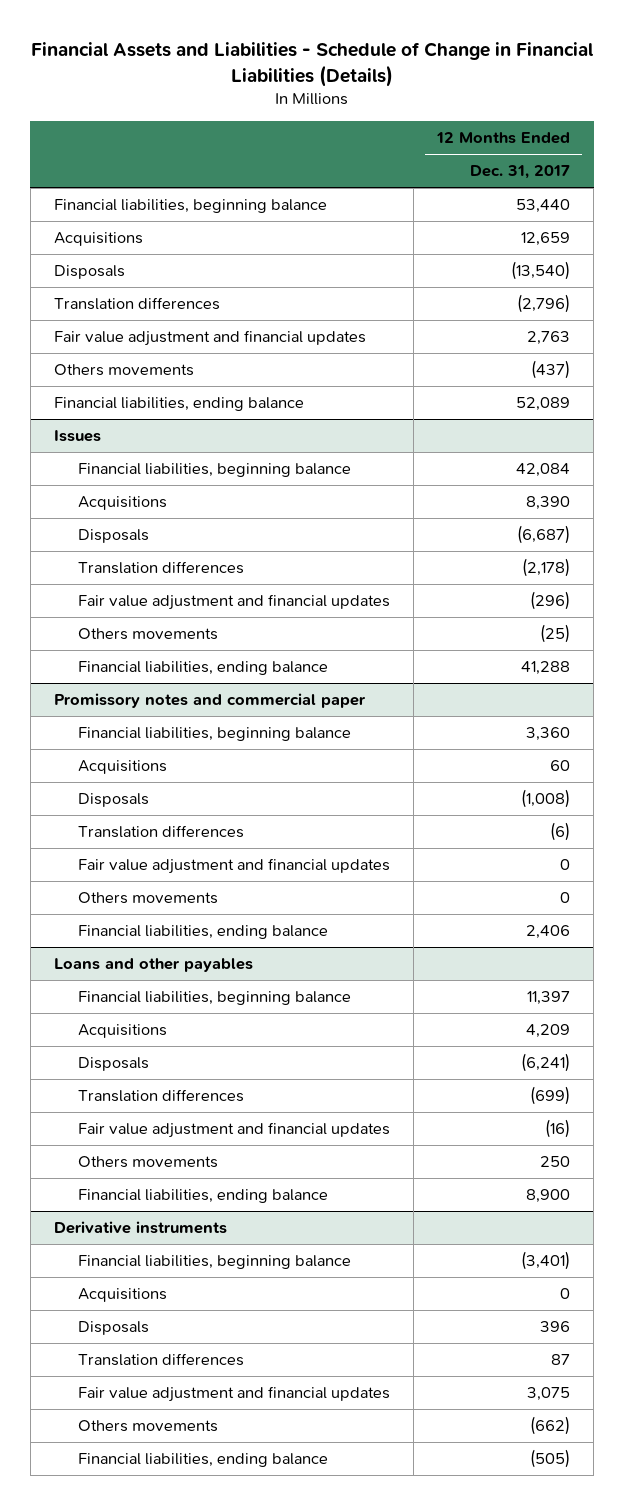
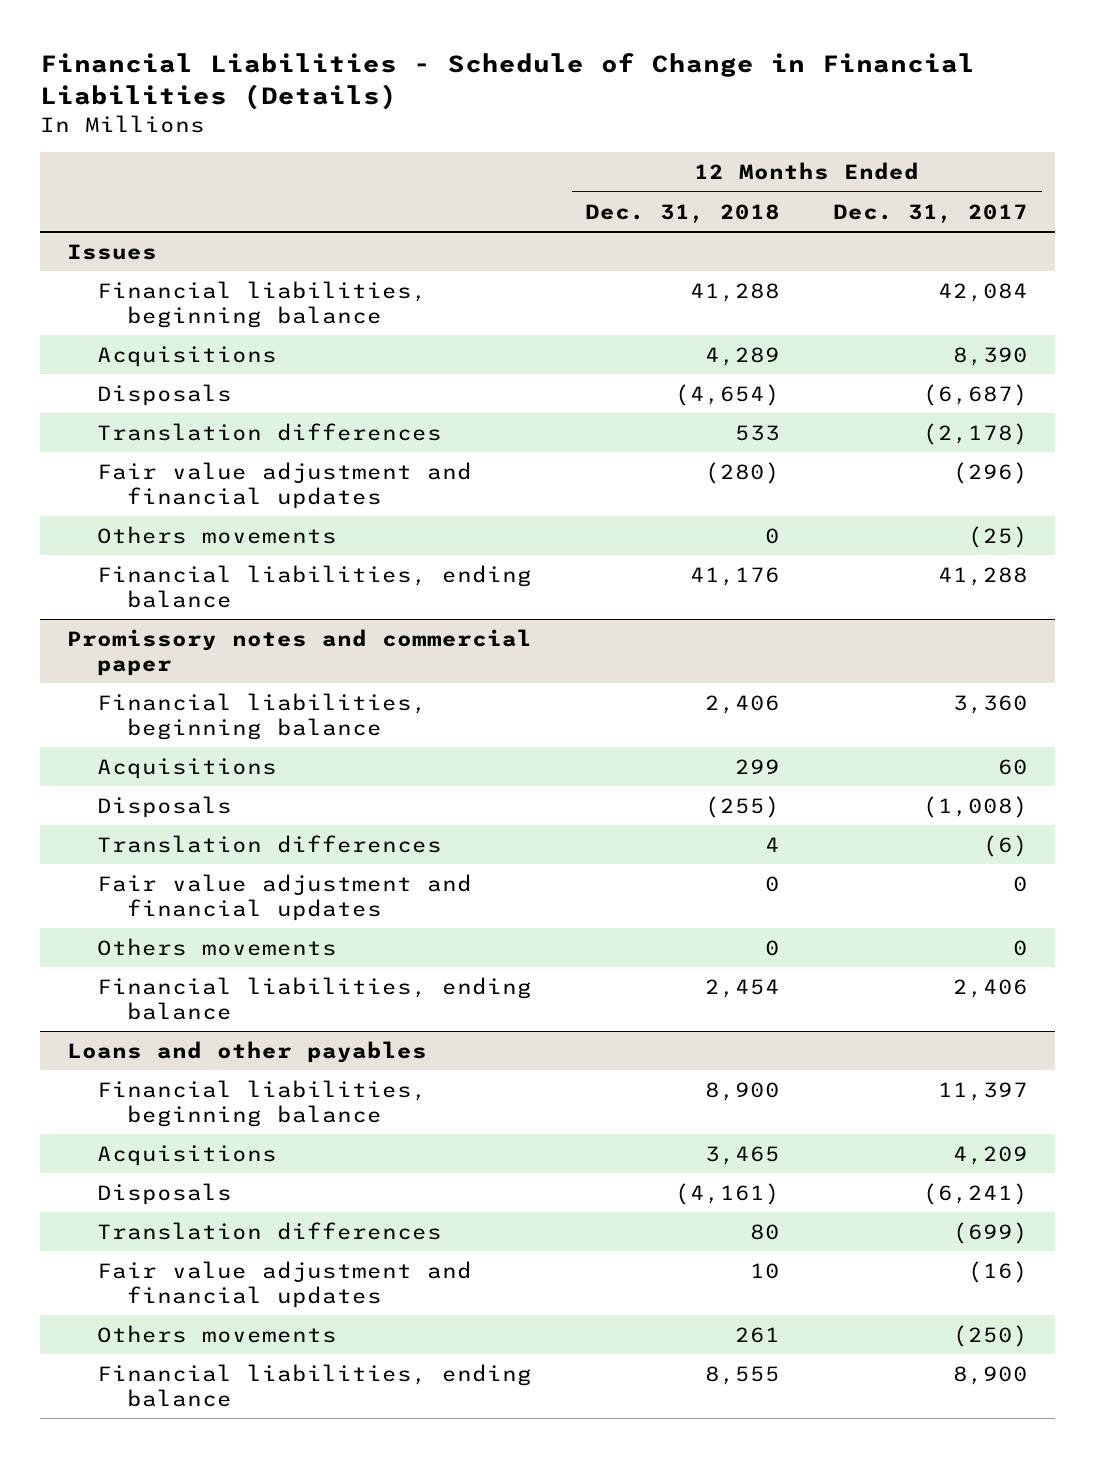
- Financial Assets and Liabilities - Schedule of Change in Financial Liabilities (Details)
+ Financial Liabilities - Schedule of Change in Financial Liabilities (Details)
- | 12 Months Ended Dec. 31, 2017
+ | 12 Months Ended Dec. 31, 2018 | 12 Months Ended Dec. 31, 2017
- Financial liabilities, beginning balance | 53,440
- Acquisitions | 12,659
- Disposals | (13,540)
- Translation differences | (2,796)
- Fair value adjustment and financial updates | 2,763
- Others movements | (437)
- Financial liabilities, ending balance | 52,089
@ Loans and other payables
- Others movements | 250
+ Others movements | 261 | (250)
- Derivative instruments
- Financial liabilities, beginning balance | (3,401)
- Acquisitions | 0
- Disposals | 396
- Translation differences | 87
- Fair value adjustment and financial updates | 3,075
- Others movements | (662)
- Financial liabilities, ending balance | (505)

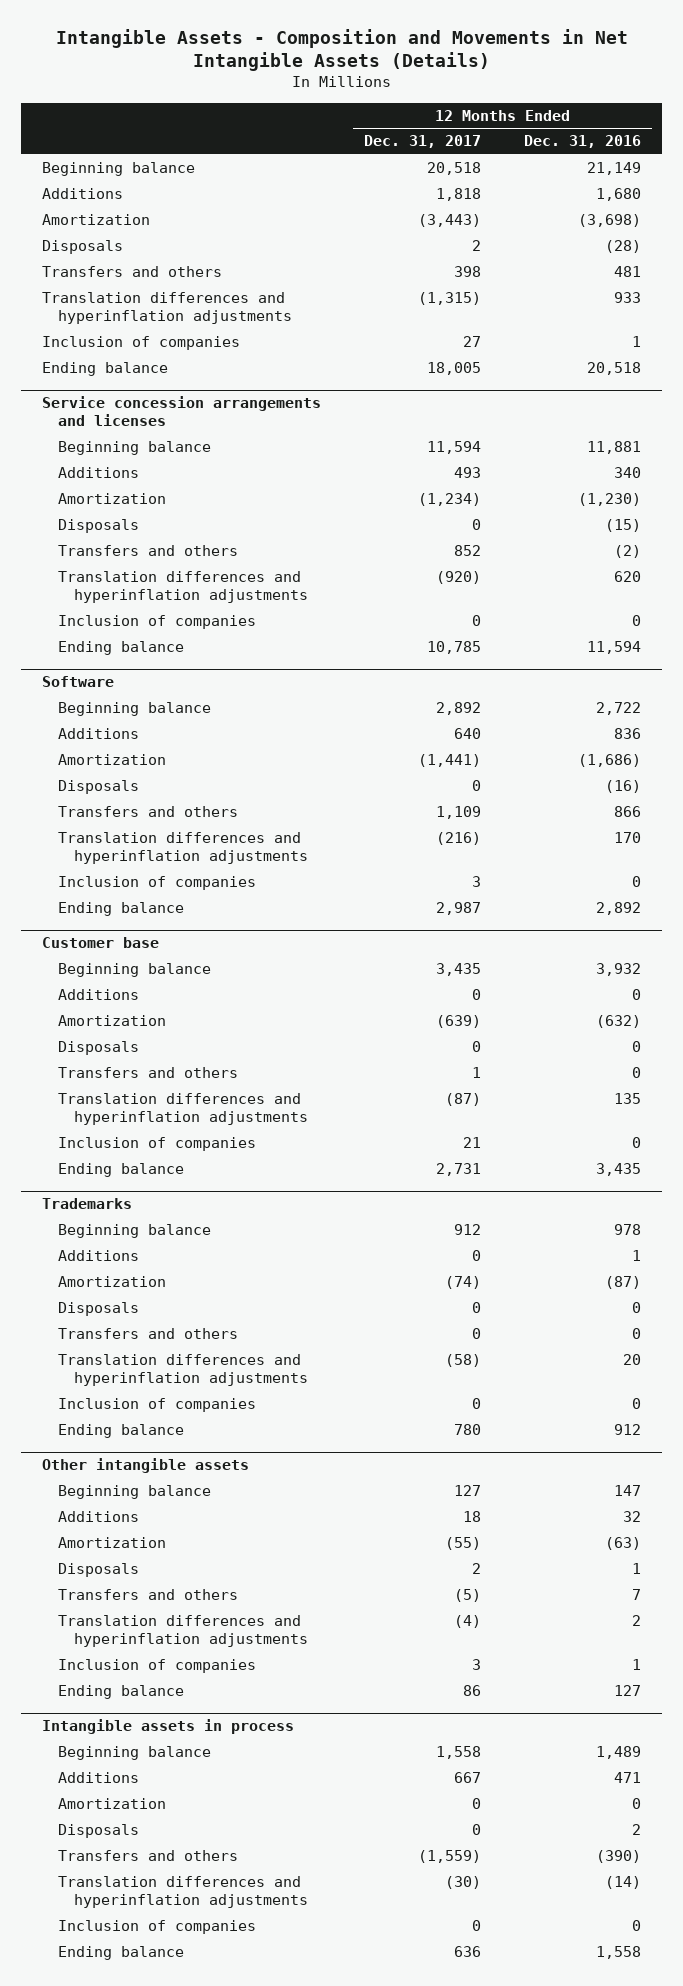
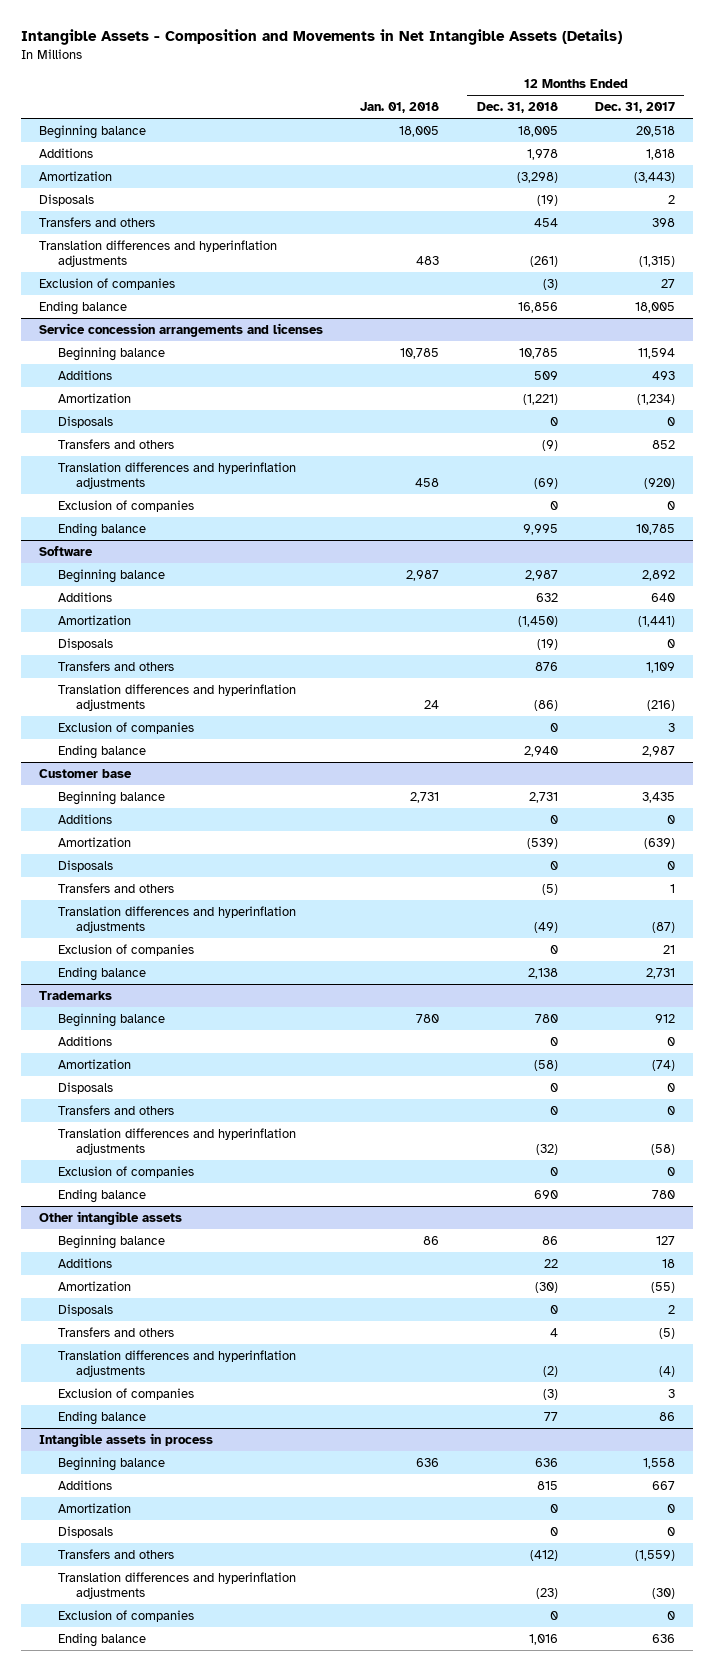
- | 12 Months Ended Dec. 31, 2017 | 12 Months Ended Dec. 31, 2016
+ | Jan. 01, 2018 | 12 Months Ended Dec. 31, 2018 | 12 Months Ended Dec. 31, 2017
- Inclusion of companies | 27 | 1
+ Exclusion of companies | | (3) | 27
@ Service concession arrangements and licenses
- Inclusion of companies | 0 | 0
+ Exclusion of companies | | 0 | 0
@ Software
- Inclusion of companies | 3 | 0
+ Exclusion of companies | | 0 | 3
@ Customer base
- Inclusion of companies | 21 | 0
+ Exclusion of companies | | 0 | 21
@ Trademarks
- Inclusion of companies | 0 | 0
+ Exclusion of companies | | 0 | 0
@ Other intangible assets
- Inclusion of companies | 3 | 1
+ Exclusion of companies | | (3) | 3
@ Intangible assets in process
- Inclusion of companies | 0 | 0
+ Exclusion of companies | | 0 | 0

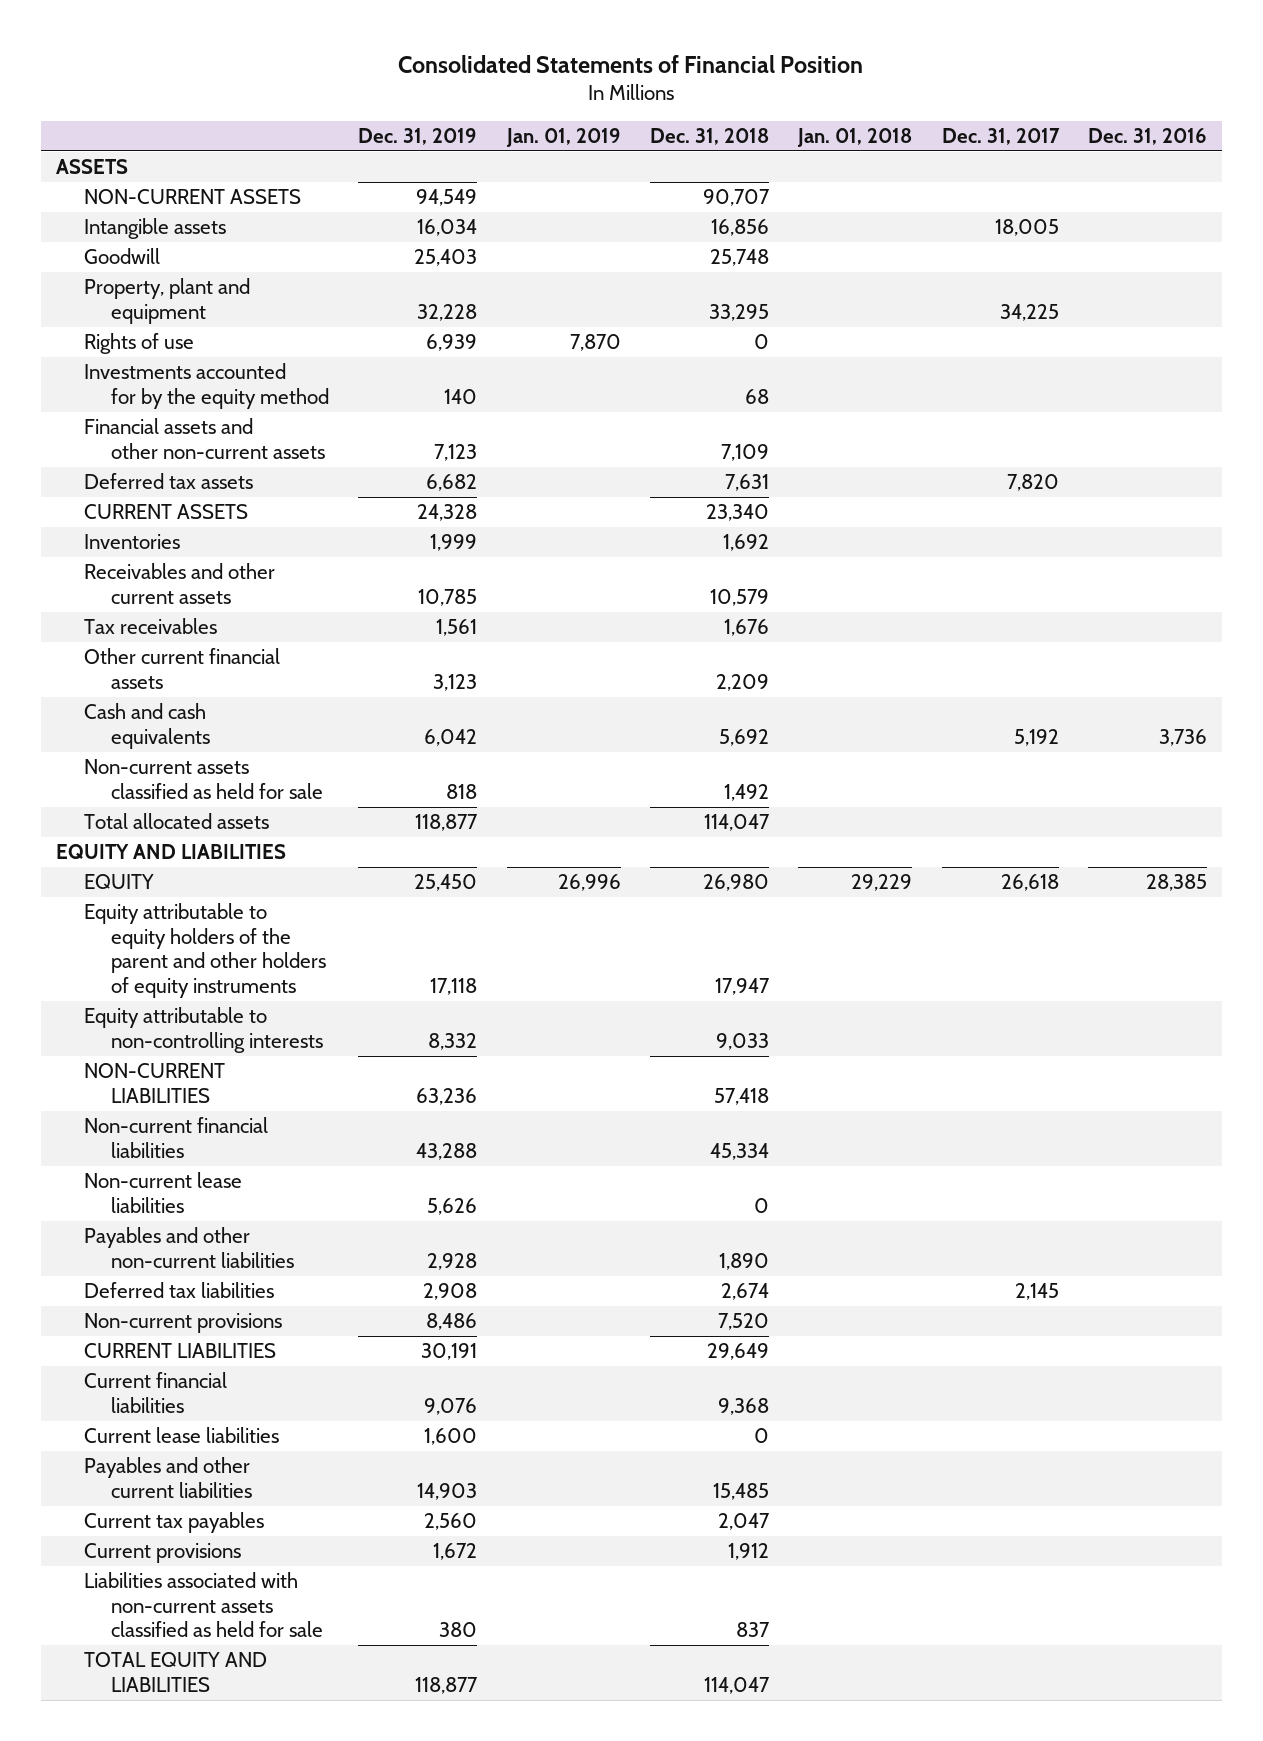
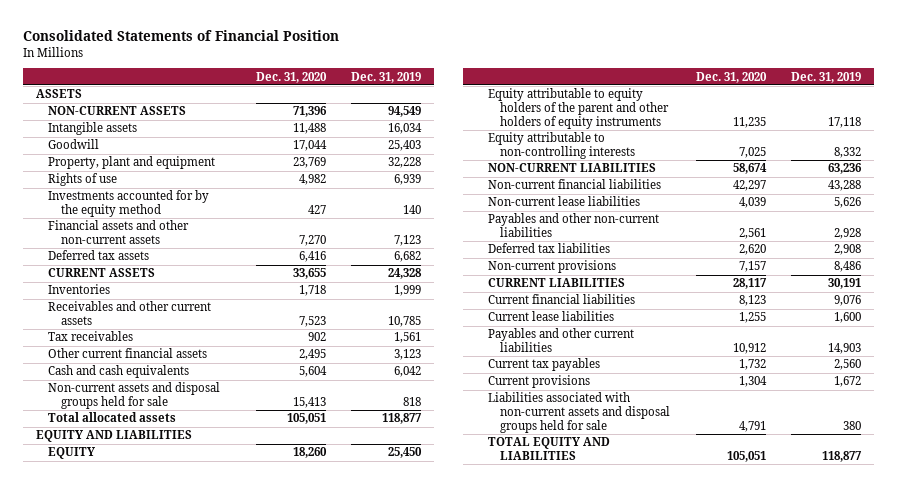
- | Dec. 31, 2019 | Jan. 01, 2019 | Dec. 31, 2018 | Jan. 01, 2018 | Dec. 31, 2017 | Dec. 31, 2016
+ | Dec. 31, 2020 | Dec. 31, 2019
- Non-current assets classified as held for sale | 818 | | 1,492 | | |
+ Non-current assets and disposal groups held for sale | 15,413 | 818
- Liabilities associated with non-current assets classified as held for sale | 380 | | 837 | | |
+ Liabilities associated with non-current assets and disposal groups held for sale | 4,791 | 380

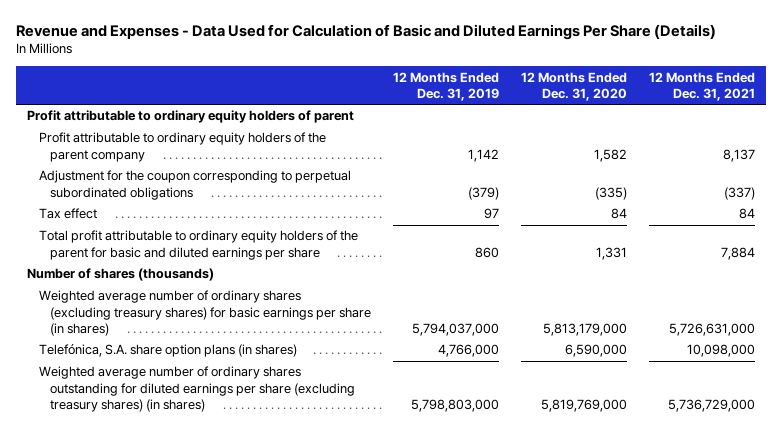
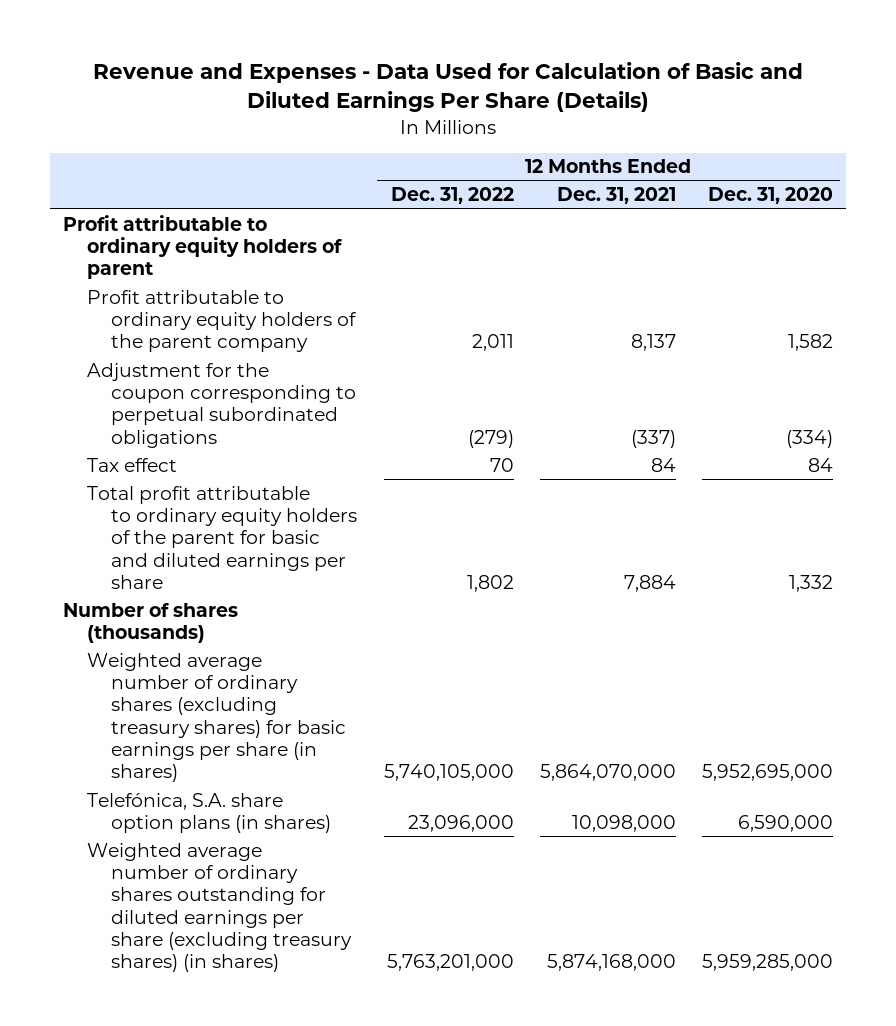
- | 12 Months Ended Dec. 31, 2019 | 12 Months Ended Dec. 31, 2020 | 12 Months Ended Dec. 31, 2021
+ | 12 Months Ended Dec. 31, 2022 | 12 Months Ended Dec. 31, 2021 | 12 Months Ended Dec. 31, 2020
- Adjustment for the coupon corresponding to perpetual subordinated obligations | (379) | (335) | (337)
+ Adjustment for the coupon corresponding to perpetual subordinated obligations | (279) | (337) | (334)
- Total profit attributable to ordinary equity holders of the parent for basic and diluted earnings per share | 860 | 1,331 | 7,884
+ Total profit attributable to ordinary equity holders of the parent for basic and diluted earnings per share | 1,802 | 7,884 | 1,332
- Weighted average number of ordinary shares (excluding treasury shares) for basic earnings per share (in shares) | 5,794,037,000 | 5,813,179,000 | 5,726,631,000
+ Weighted average number of ordinary shares (excluding treasury shares) for basic earnings per share (in shares) | 5,740,105,000 | 5,864,070,000 | 5,952,695,000
- Weighted average number of ordinary shares outstanding for diluted earnings per share (excluding treasury shares) (in shares) | 5,798,803,000 | 5,819,769,000 | 5,736,729,000
+ Weighted average number of ordinary shares outstanding for diluted earnings per share (excluding treasury shares) (in shares) | 5,763,201,000 | 5,874,168,000 | 5,959,285,000

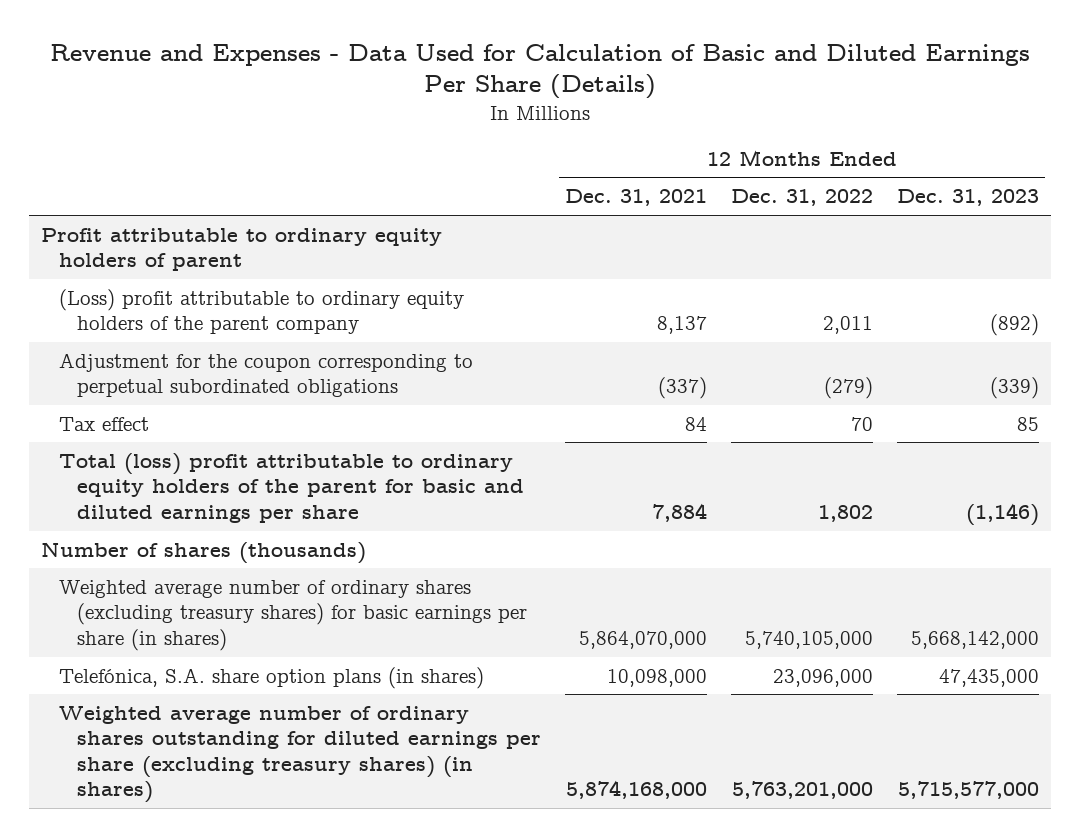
- | 12 Months Ended Dec. 31, 2022 | 12 Months Ended Dec. 31, 2021 | 12 Months Ended Dec. 31, 2020
+ | 12 Months Ended Dec. 31, 2021 | 12 Months Ended Dec. 31, 2022 | 12 Months Ended Dec. 31, 2023
- Profit attributable to ordinary equity holders of the parent company | 2,011 | 8,137 | 1,582
+ (Loss) profit attributable to ordinary equity holders of the parent company | 8,137 | 2,011 | (892)
- Total profit attributable to ordinary equity holders of the parent for basic and diluted earnings per share | 1,802 | 7,884 | 1,332
+ Total (loss) profit attributable to ordinary equity holders of the parent for basic and diluted earnings per share | 7,884 | 1,802 | (1,146)

